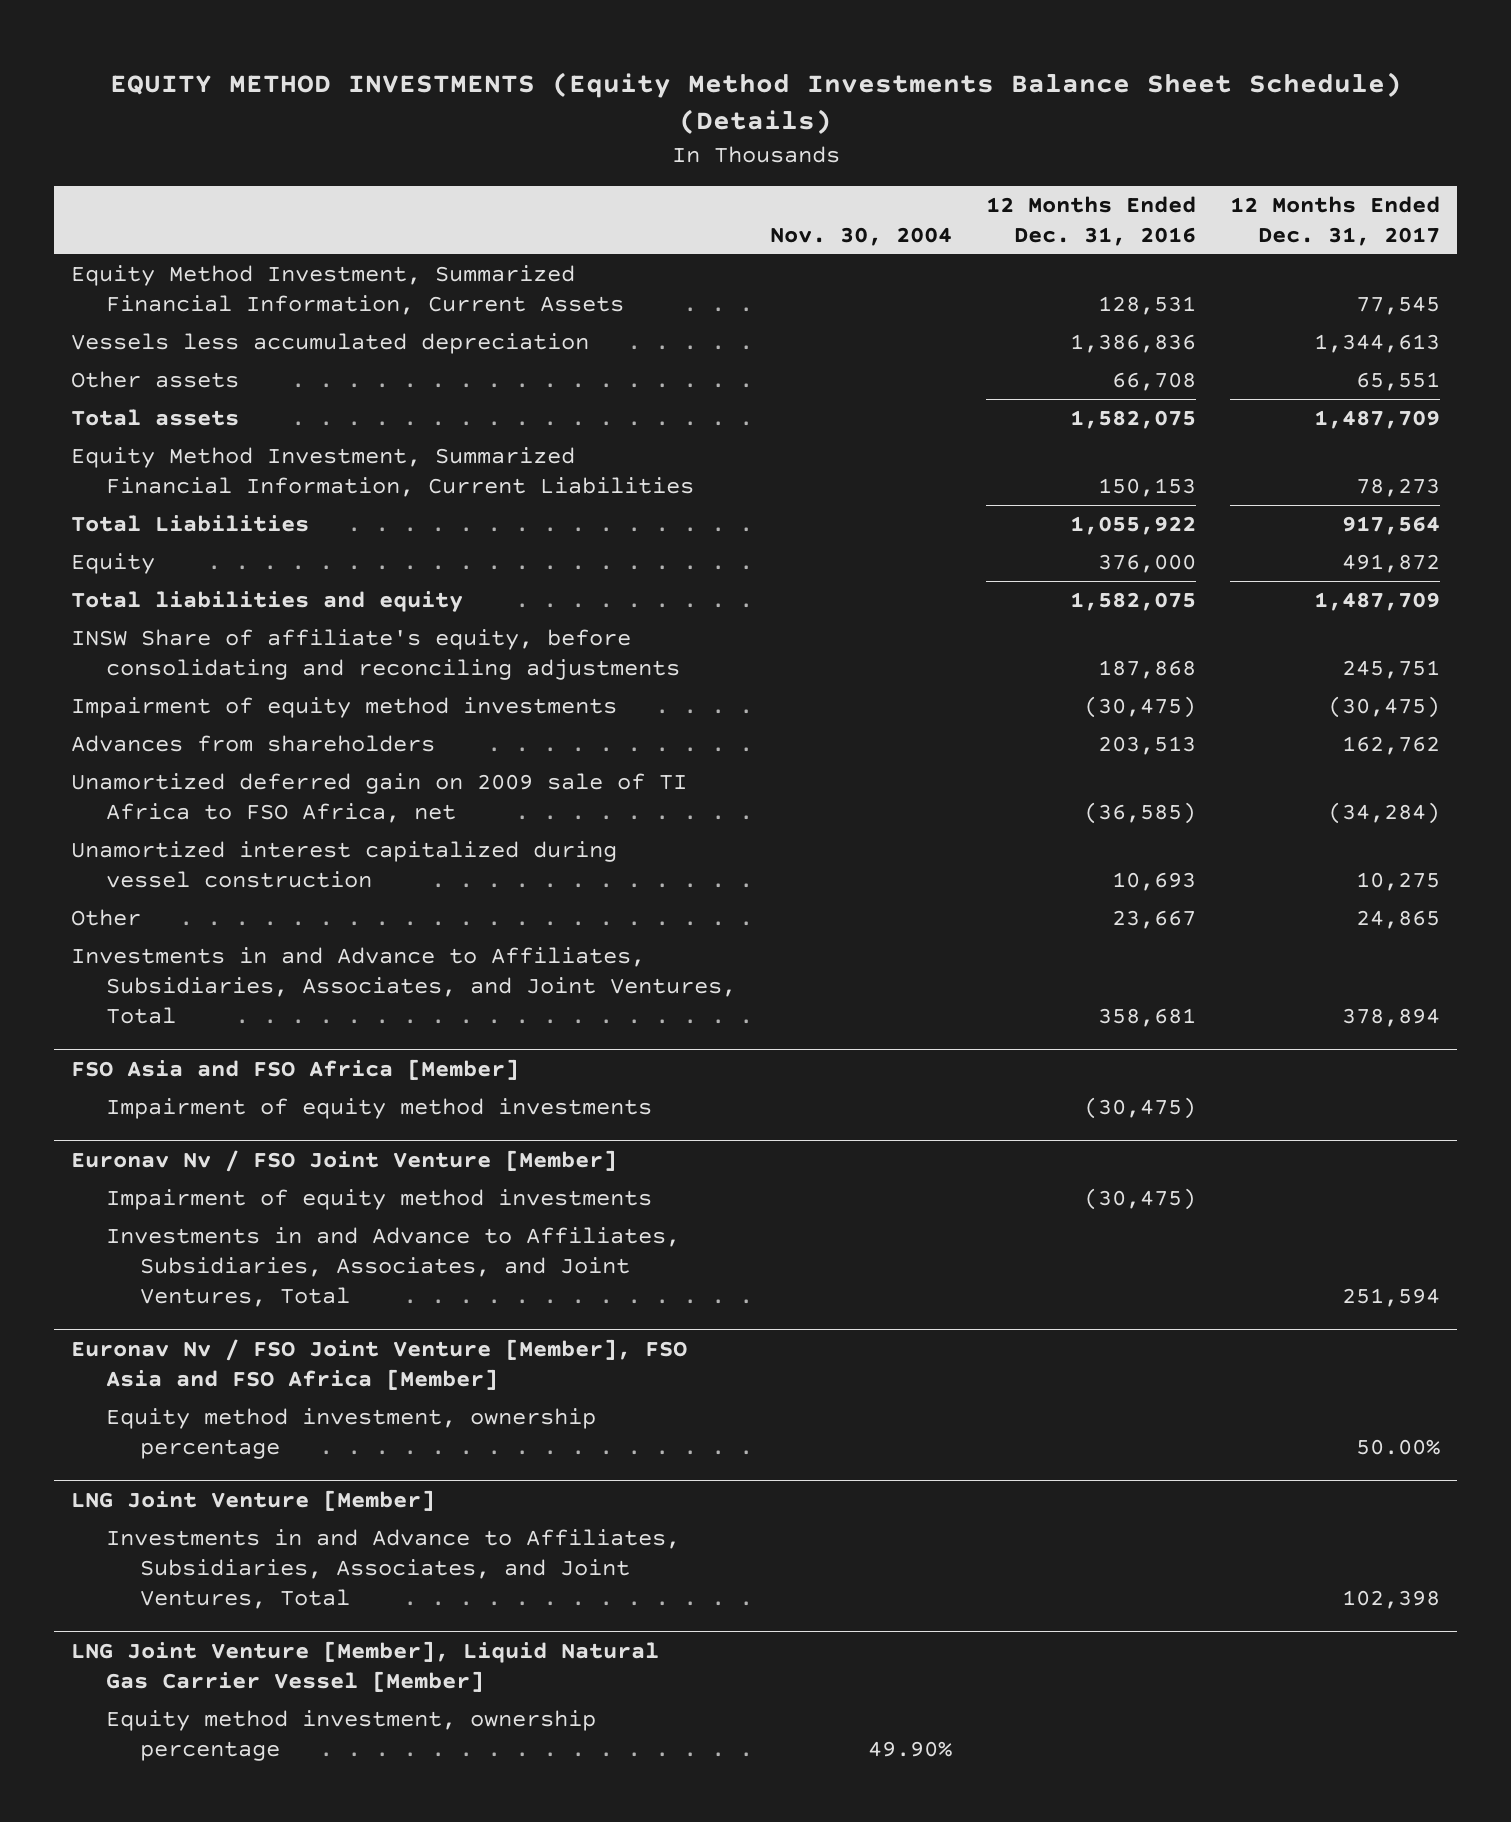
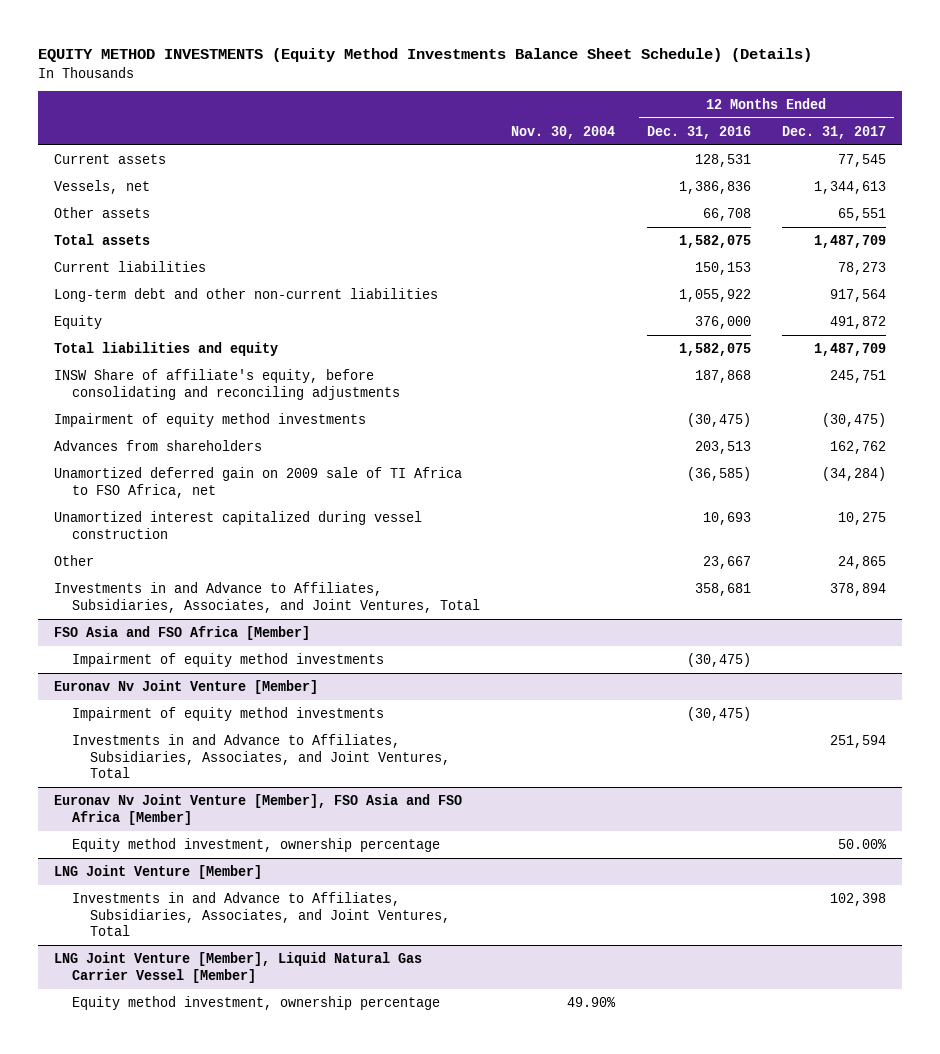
- Equity Method Investment, Summarized Financial Information, Current Assets | | 128,531 | 77,545
- Vessels less accumulated depreciation | | 1,386,836 | 1,344,613
+ Current assets | | 128,531 | 77,545
+ Vessels, net | | 1,386,836 | 1,344,613
- Equity Method Investment, Summarized Financial Information, Current Liabilities | | 150,153 | 78,273
- Total Liabilities | | 1,055,922 | 917,564
+ Current liabilities | | 150,153 | 78,273
+ Long-term debt and other non-current liabilities | | 1,055,922 | 917,564
- Euronav Nv / FSO Joint Venture [Member]
+ Euronav Nv Joint Venture [Member]
- Euronav Nv / FSO Joint Venture [Member], FSO Asia and FSO Africa [Member]
+ Euronav Nv Joint Venture [Member], FSO Asia and FSO Africa [Member]

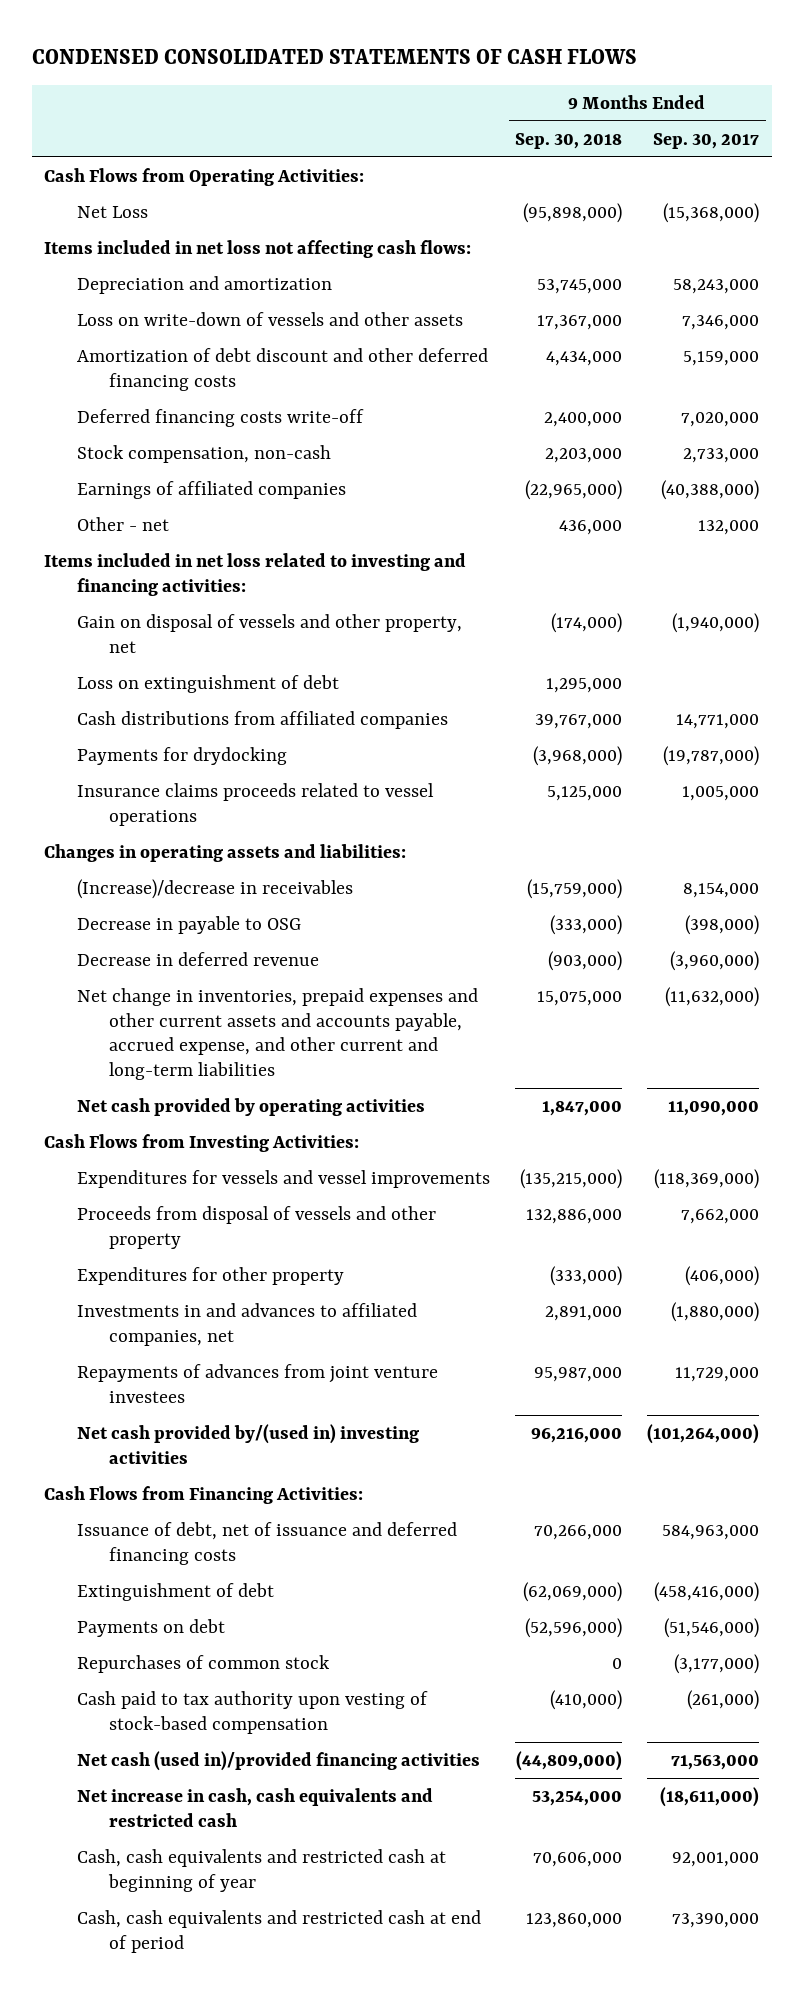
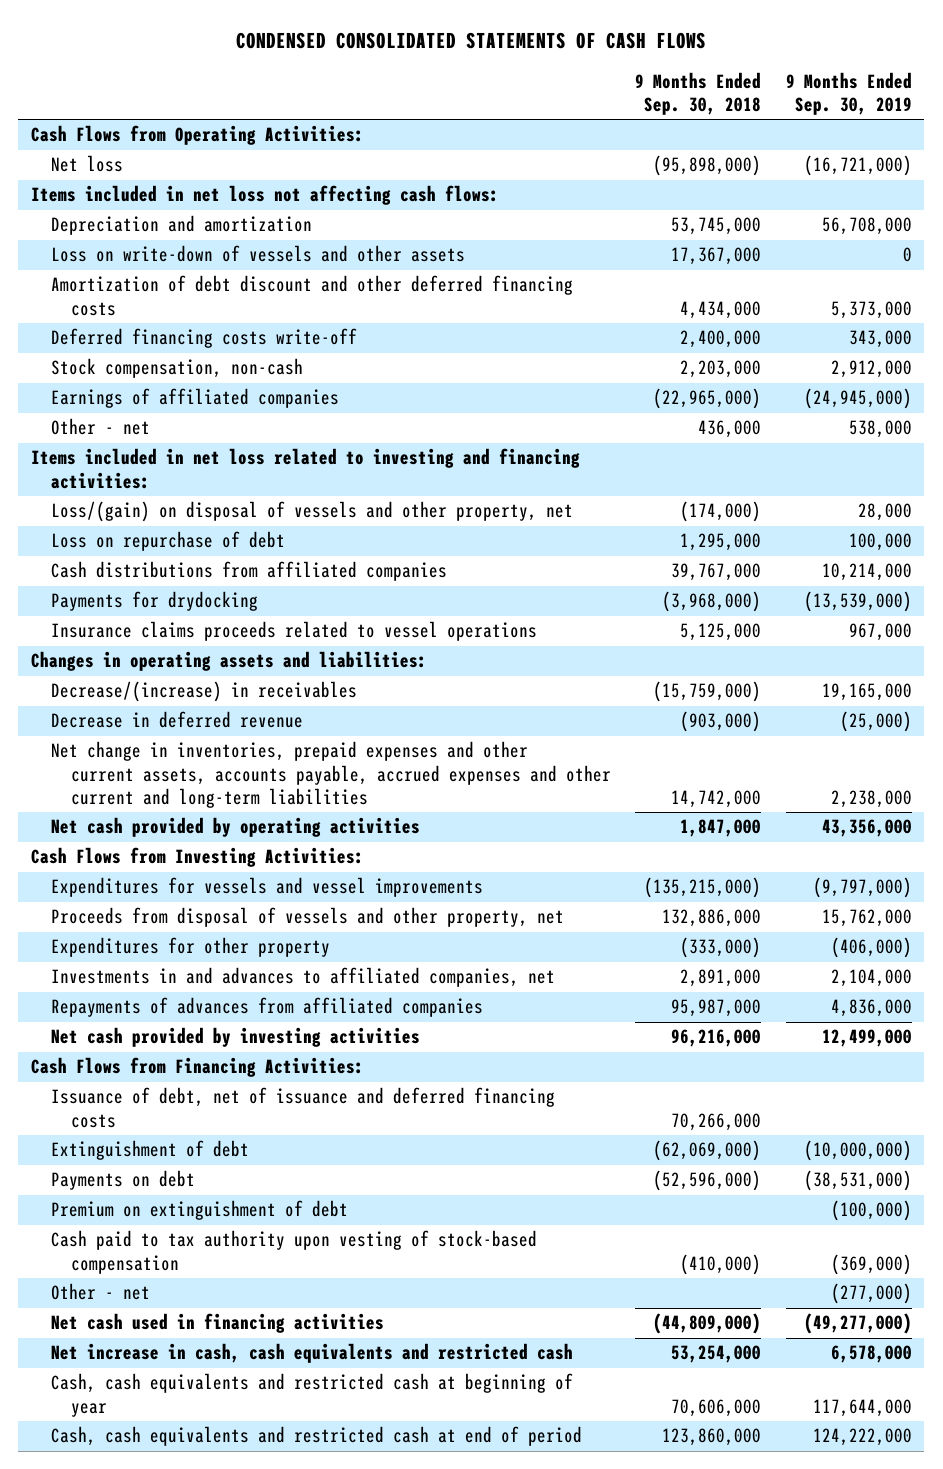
- | 9 Months Ended Sep. 30, 2018 | 9 Months Ended Sep. 30, 2017
+ | 9 Months Ended Sep. 30, 2018 | 9 Months Ended Sep. 30, 2019
- Net Loss | (95,898,000) | (15,368,000)
+ Net loss | (95,898,000) | (16,721,000)
- Gain on disposal of vessels and other property, net | (174,000) | (1,940,000)
- Loss on extinguishment of debt | 1,295,000 |
+ Loss/(gain) on disposal of vessels and other property, net | (174,000) | 28,000
+ Loss on repurchase of debt | 1,295,000 | 100,000
- (Increase)/decrease in receivables | (15,759,000) | 8,154,000
- Decrease in payable to OSG | (333,000) | (398,000)
+ Decrease/(increase) in receivables | (15,759,000) | 19,165,000
- Net change in inventories, prepaid expenses and other current assets and accounts payable, accrued expense, and other current and long-term liabilities | 15,075,000 | (11,632,000)
+ Net change in inventories, prepaid expenses and other current assets, accounts payable, accrued expenses and other current and long-term liabilities | 14,742,000 | 2,238,000
- Proceeds from disposal of vessels and other property | 132,886,000 | 7,662,000
+ Proceeds from disposal of vessels and other property, net | 132,886,000 | 15,762,000
- Repayments of advances from joint venture investees | 95,987,000 | 11,729,000
- Net cash provided by/(used in) investing activities | 96,216,000 | (101,264,000)
+ Repayments of advances from affiliated companies | 95,987,000 | 4,836,000
+ Net cash provided by investing activities | 96,216,000 | 12,499,000
- Repurchases of common stock | 0 | (3,177,000)
+ Premium on extinguishment of debt | | (100,000)
- Net cash (used in)/provided financing activities | (44,809,000) | 71,563,000
+ Other - net | | (277,000)
+ Net cash used in financing activities | (44,809,000) | (49,277,000)

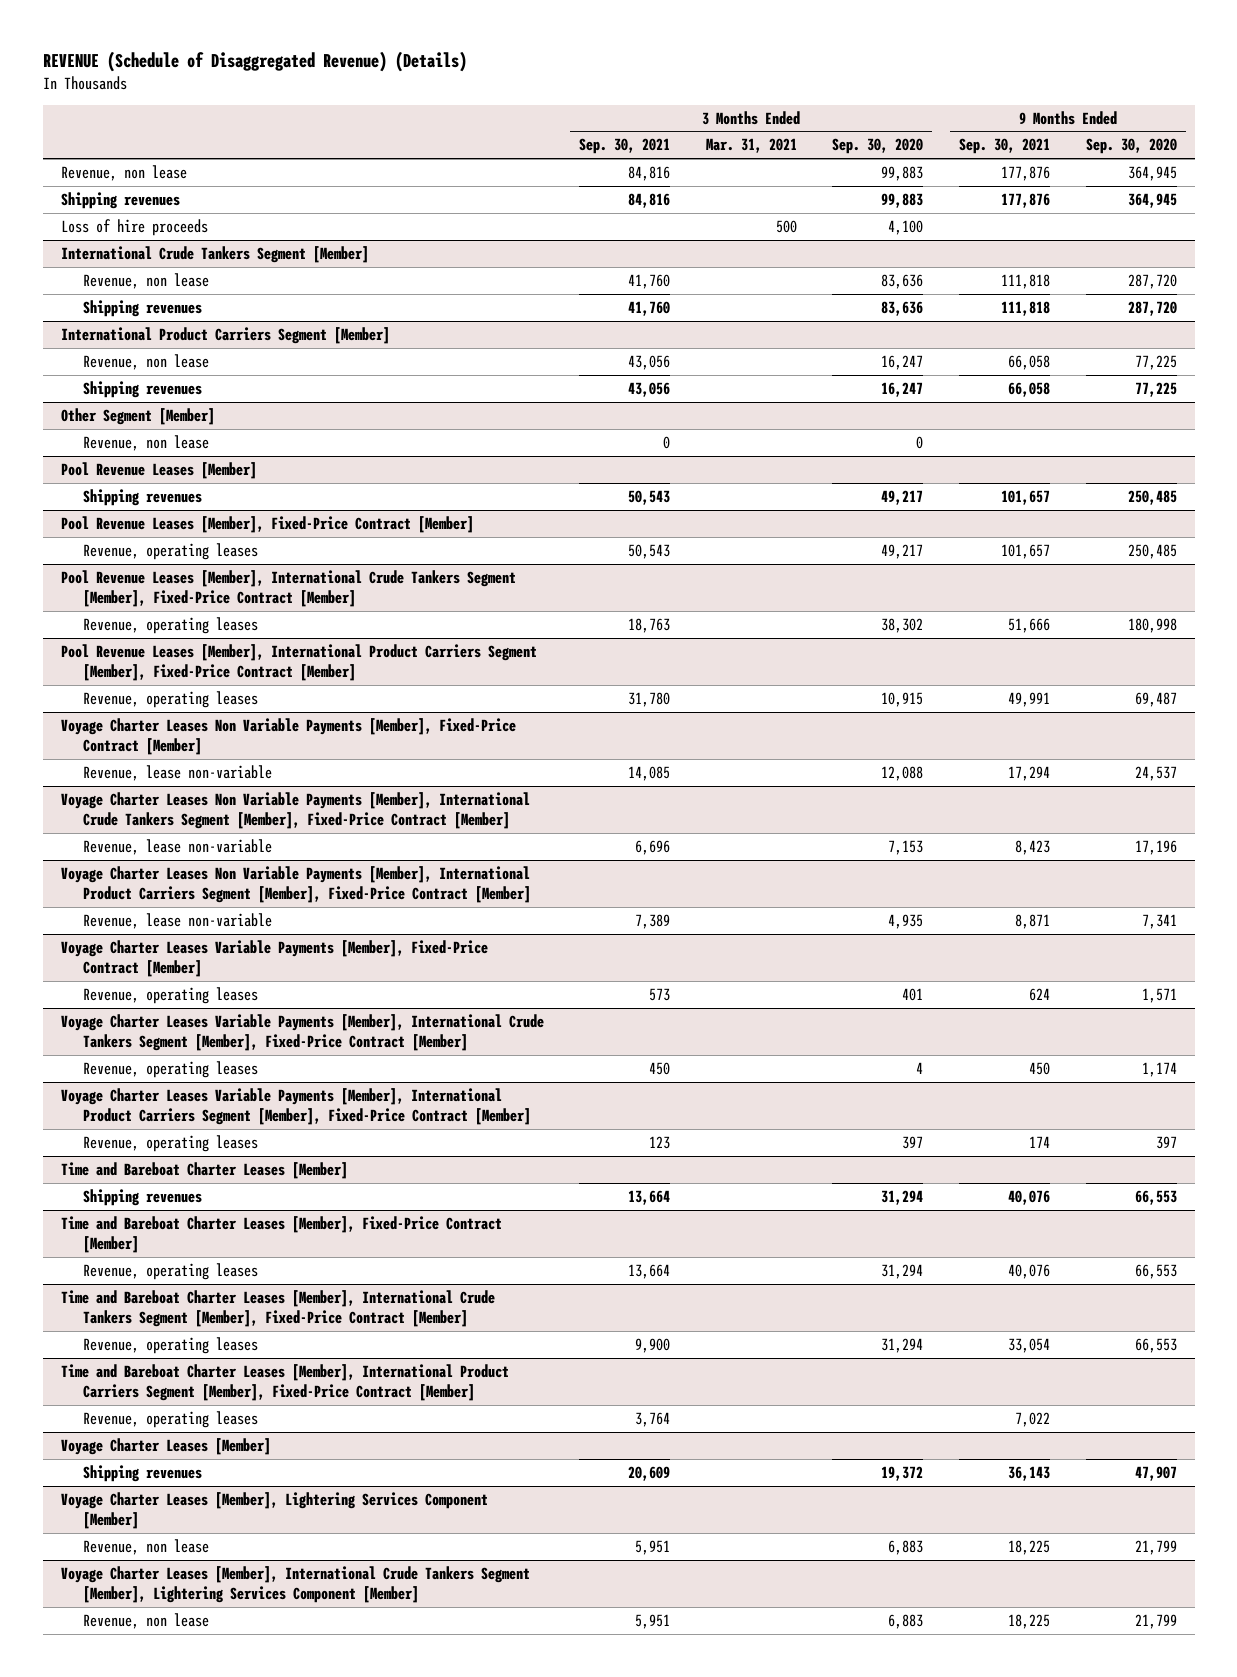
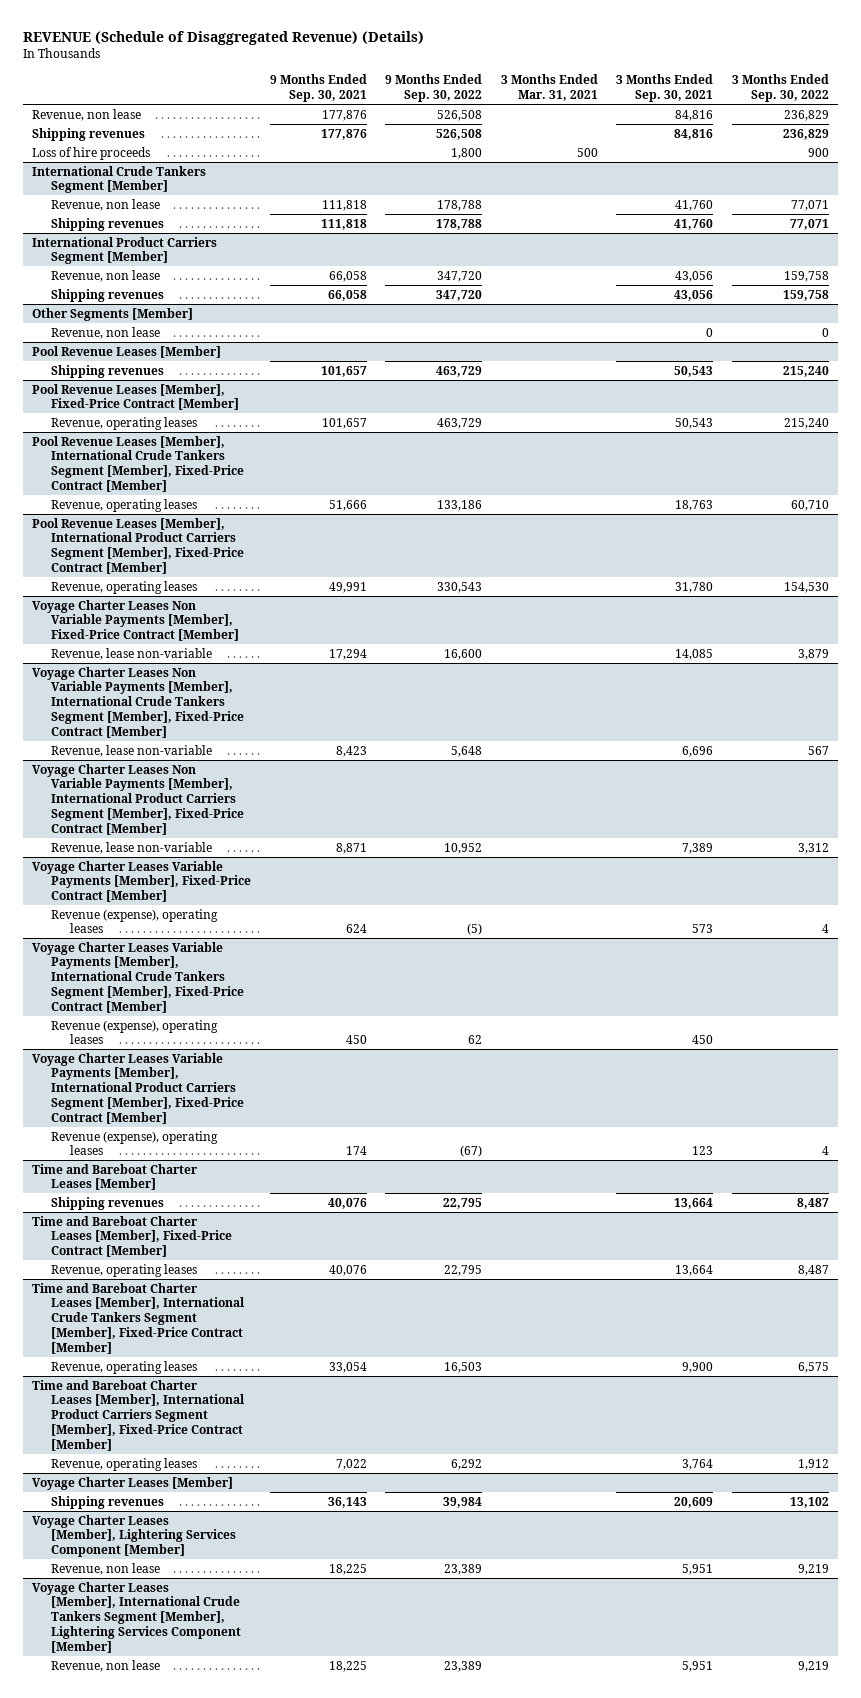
- | 3 Months Ended Sep. 30, 2021 | 3 Months Ended Mar. 31, 2021 | 3 Months Ended Sep. 30, 2020 | 9 Months Ended Sep. 30, 2021 | 9 Months Ended Sep. 30, 2020
+ | 9 Months Ended Sep. 30, 2021 | 9 Months Ended Sep. 30, 2022 | 3 Months Ended Mar. 31, 2021 | 3 Months Ended Sep. 30, 2021 | 3 Months Ended Sep. 30, 2022
- Other Segment [Member]
+ Other Segments [Member]
@ Voyage Charter Leases Variable Payments [Member], Fixed-Price Contract [Member]
- Revenue, operating leases | 573 | | 401 | 624 | 1,571
+ Revenue (expense), operating leases | 624 | (5) | | 573 | 4
@ Voyage Charter Leases Variable Payments [Member], International Crude Tankers Segment [Member], Fixed-Price Contract [Member]
- Revenue, operating leases | 450 | | 4 | 450 | 1,174
+ Revenue (expense), operating leases | 450 | 62 | | 450 |
@ Voyage Charter Leases Variable Payments [Member], International Product Carriers Segment [Member], Fixed-Price Contract [Member]
- Revenue, operating leases | 123 | | 397 | 174 | 397
+ Revenue (expense), operating leases | 174 | (67) | | 123 | 4

